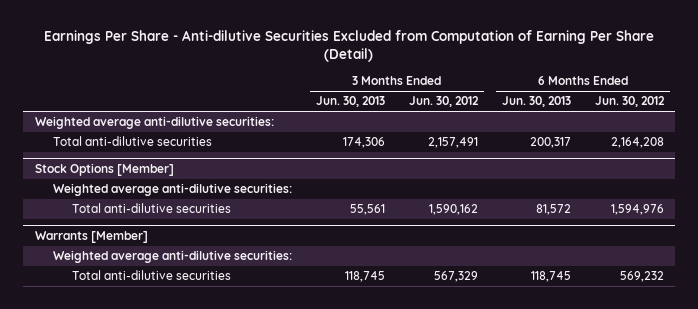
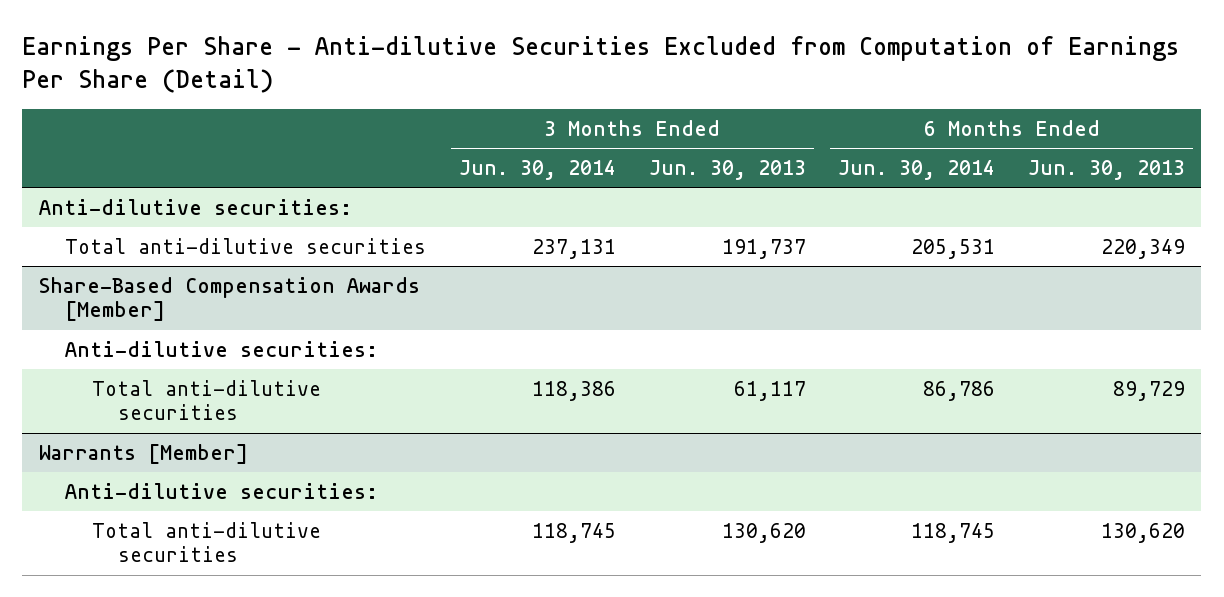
- Earnings Per Share - Anti-dilutive Securities Excluded from Computation of Earning Per Share (Detail)
+ Earnings Per Share - Anti-dilutive Securities Excluded from Computation of Earnings Per Share (Detail)
- | 3 Months Ended Jun. 30, 2013 | 3 Months Ended Jun. 30, 2012 | 6 Months Ended Jun. 30, 2013 | 6 Months Ended Jun. 30, 2012
+ | 3 Months Ended Jun. 30, 2014 | 3 Months Ended Jun. 30, 2013 | 6 Months Ended Jun. 30, 2014 | 6 Months Ended Jun. 30, 2013
- Weighted average anti-dilutive securities:
- Total anti-dilutive securities | 174,306 | 2,157,491 | 200,317 | 2,164,208
- Stock Options [Member]
- Weighted average anti-dilutive securities:
- Total anti-dilutive securities | 55,561 | 1,590,162 | 81,572 | 1,594,976
+ Anti-dilutive securities:
+ Total anti-dilutive securities | 237,131 | 191,737 | 205,531 | 220,349
+ Share-Based Compensation Awards [Member]
+ Anti-dilutive securities:
+ Total anti-dilutive securities | 118,386 | 61,117 | 86,786 | 89,729
@ Warrants [Member]
- Weighted average anti-dilutive securities:
- Total anti-dilutive securities | 118,745 | 567,329 | 118,745 | 569,232
+ Anti-dilutive securities:
+ Total anti-dilutive securities | 118,745 | 130,620 | 118,745 | 130,620

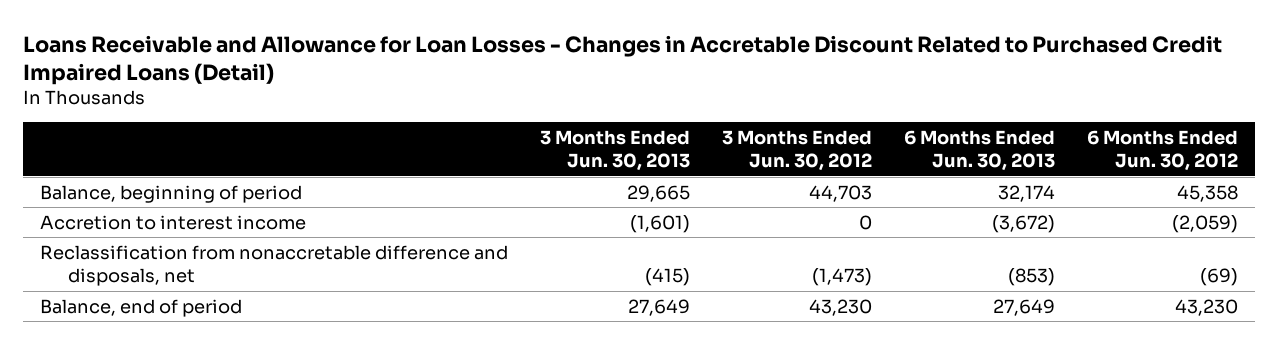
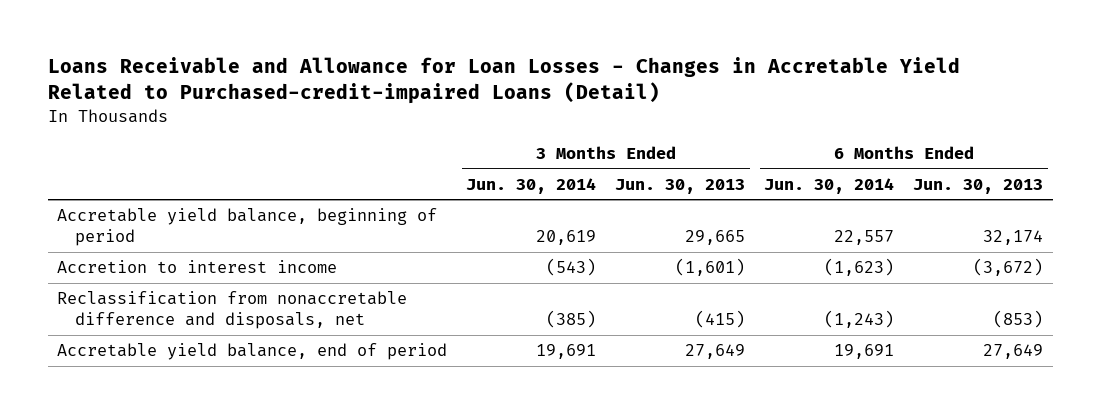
- Loans Receivable and Allowance for Loan Losses - Changes in Accretable Discount Related to Purchased Credit Impaired Loans (Detail)
+ Loans Receivable and Allowance for Loan Losses - Changes in Accretable Yield Related to Purchased-credit-impaired Loans (Detail)
- | 3 Months Ended Jun. 30, 2013 | 3 Months Ended Jun. 30, 2012 | 6 Months Ended Jun. 30, 2013 | 6 Months Ended Jun. 30, 2012
+ | 3 Months Ended Jun. 30, 2014 | 3 Months Ended Jun. 30, 2013 | 6 Months Ended Jun. 30, 2014 | 6 Months Ended Jun. 30, 2013
- Balance, beginning of period | 29,665 | 44,703 | 32,174 | 45,358
+ Accretable yield balance, beginning of period | 20,619 | 29,665 | 22,557 | 32,174
- Balance, end of period | 27,649 | 43,230 | 27,649 | 43,230
+ Accretable yield balance, end of period | 19,691 | 27,649 | 19,691 | 27,649

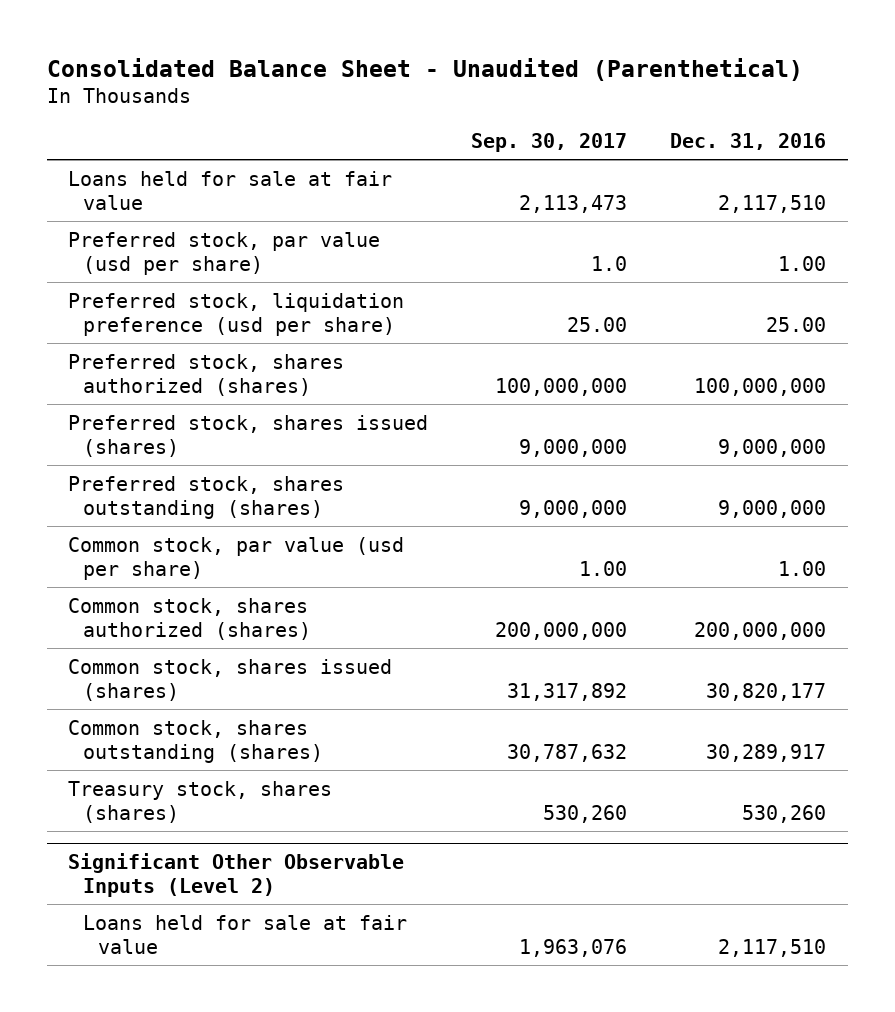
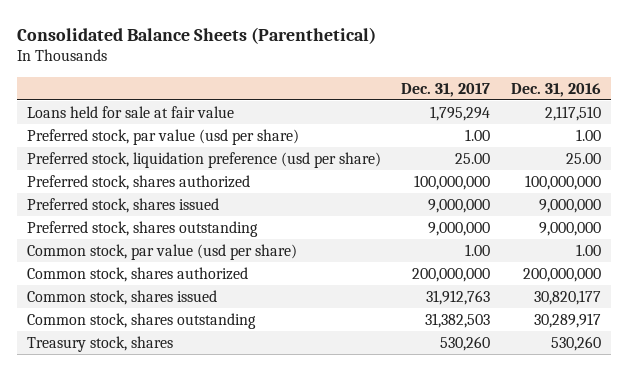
- Consolidated Balance Sheet - Unaudited (Parenthetical)
+ Consolidated Balance Sheets (Parenthetical)
- | Sep. 30, 2017 | Dec. 31, 2016
+ | Dec. 31, 2017 | Dec. 31, 2016
- Preferred stock, shares authorized (shares) | 100,000,000 | 100,000,000
- Preferred stock, shares issued (shares) | 9,000,000 | 9,000,000
- Preferred stock, shares outstanding (shares) | 9,000,000 | 9,000,000
+ Preferred stock, shares authorized | 100,000,000 | 100,000,000
+ Preferred stock, shares issued | 9,000,000 | 9,000,000
+ Preferred stock, shares outstanding | 9,000,000 | 9,000,000
- Common stock, shares authorized (shares) | 200,000,000 | 200,000,000
- Common stock, shares issued (shares) | 31,317,892 | 30,820,177
- Common stock, shares outstanding (shares) | 30,787,632 | 30,289,917
- Treasury stock, shares (shares) | 530,260 | 530,260
- Significant Other Observable Inputs (Level 2)
- Loans held for sale at fair value | 1,963,076 | 2,117,510
+ Common stock, shares authorized | 200,000,000 | 200,000,000
+ Common stock, shares issued | 31,912,763 | 30,820,177
+ Common stock, shares outstanding | 31,382,503 | 30,289,917
+ Treasury stock, shares | 530,260 | 530,260

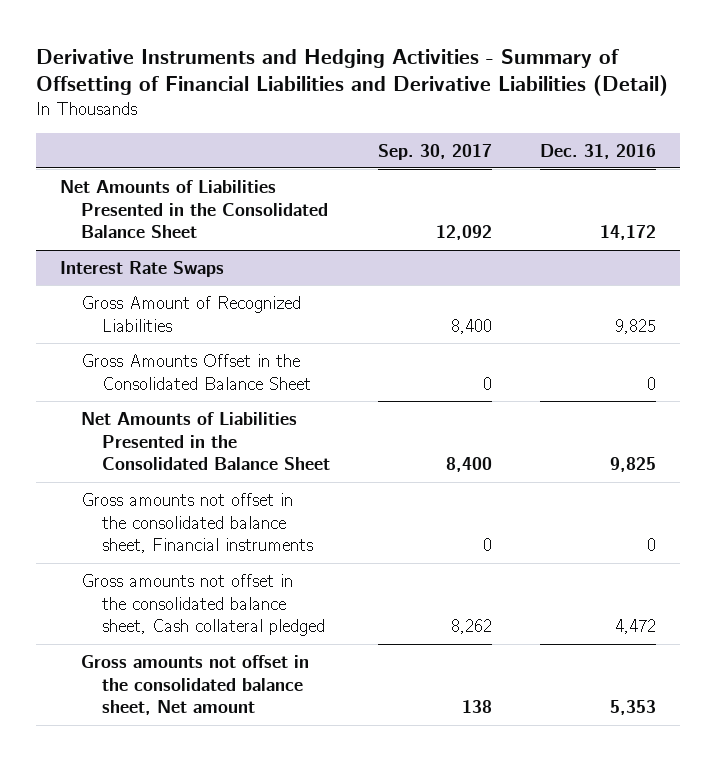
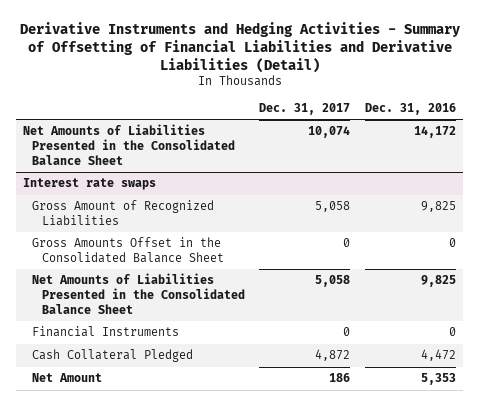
- | Sep. 30, 2017 | Dec. 31, 2016
+ | Dec. 31, 2017 | Dec. 31, 2016
- Interest Rate Swaps
+ Interest rate swaps
- Gross amounts not offset in the consolidated balance sheet, Financial instruments | 0 | 0
- Gross amounts not offset in the consolidated balance sheet, Cash collateral pledged | 8,262 | 4,472
- Gross amounts not offset in the consolidated balance sheet, Net amount | 138 | 5,353
+ Financial Instruments | 0 | 0
+ Cash Collateral Pledged | 4,872 | 4,472
+ Net Amount | 186 | 5,353

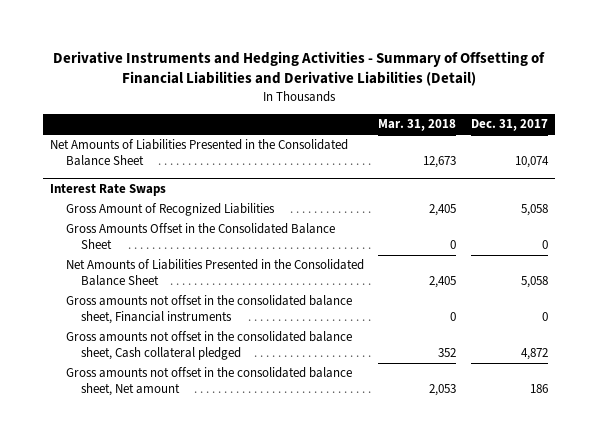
- | Dec. 31, 2017 | Dec. 31, 2016
+ | Mar. 31, 2018 | Dec. 31, 2017
- Interest rate swaps
+ Interest Rate Swaps
- Financial Instruments | 0 | 0
- Cash Collateral Pledged | 4,872 | 4,472
- Net Amount | 186 | 5,353
+ Gross amounts not offset in the consolidated balance sheet, Financial instruments | 0 | 0
+ Gross amounts not offset in the consolidated balance sheet, Cash collateral pledged | 352 | 4,872
+ Gross amounts not offset in the consolidated balance sheet, Net amount | 2,053 | 186

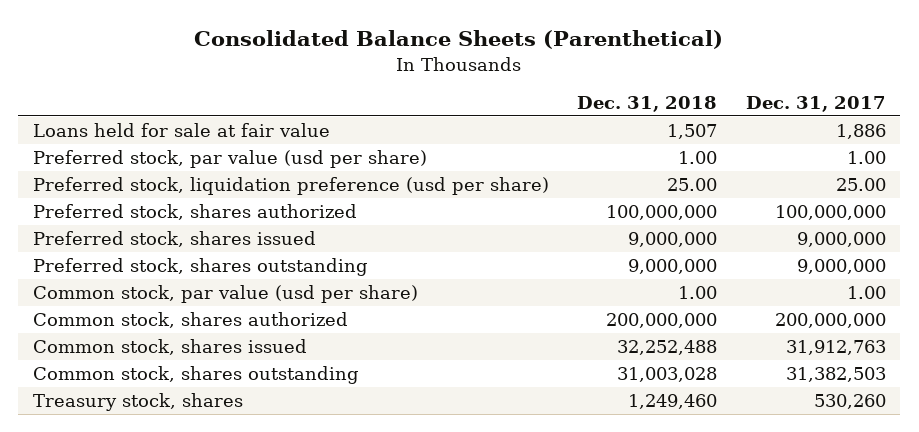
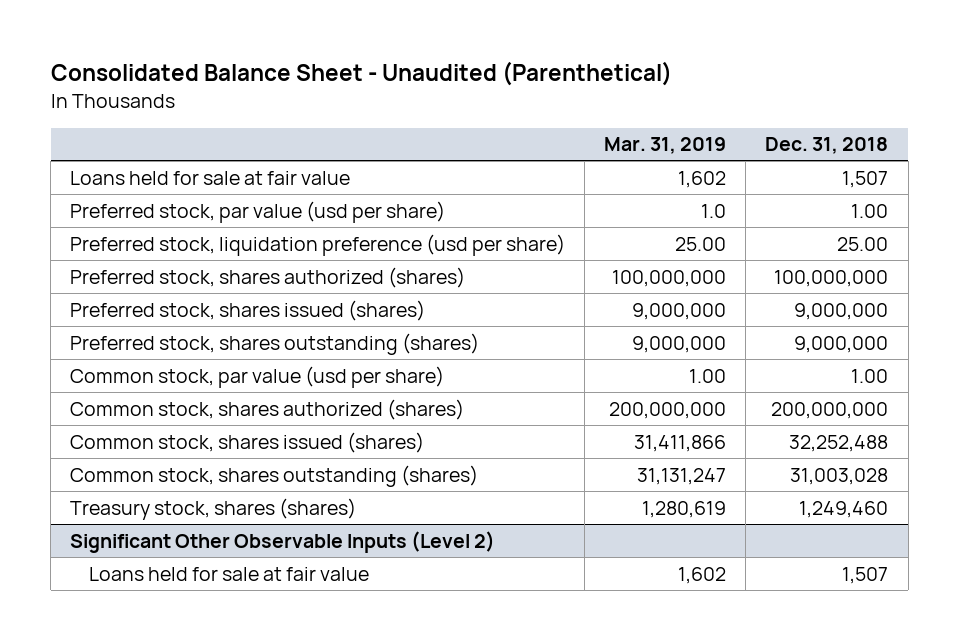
- Consolidated Balance Sheets (Parenthetical)
+ Consolidated Balance Sheet - Unaudited (Parenthetical)
- | Dec. 31, 2018 | Dec. 31, 2017
+ | Mar. 31, 2019 | Dec. 31, 2018
- Preferred stock, shares authorized | 100,000,000 | 100,000,000
- Preferred stock, shares issued | 9,000,000 | 9,000,000
- Preferred stock, shares outstanding | 9,000,000 | 9,000,000
+ Preferred stock, shares authorized (shares) | 100,000,000 | 100,000,000
+ Preferred stock, shares issued (shares) | 9,000,000 | 9,000,000
+ Preferred stock, shares outstanding (shares) | 9,000,000 | 9,000,000
- Common stock, shares authorized | 200,000,000 | 200,000,000
- Common stock, shares issued | 32,252,488 | 31,912,763
- Common stock, shares outstanding | 31,003,028 | 31,382,503
- Treasury stock, shares | 1,249,460 | 530,260
+ Common stock, shares authorized (shares) | 200,000,000 | 200,000,000
+ Common stock, shares issued (shares) | 31,411,866 | 32,252,488
+ Common stock, shares outstanding (shares) | 31,131,247 | 31,003,028
+ Treasury stock, shares (shares) | 1,280,619 | 1,249,460
+ Significant Other Observable Inputs (Level 2)
+ Loans held for sale at fair value | 1,602 | 1,507

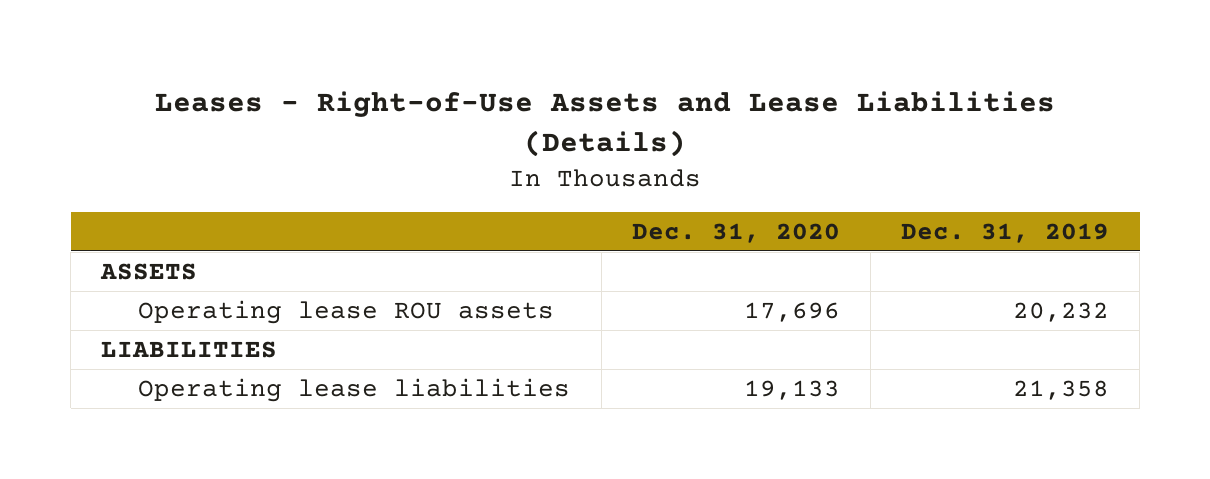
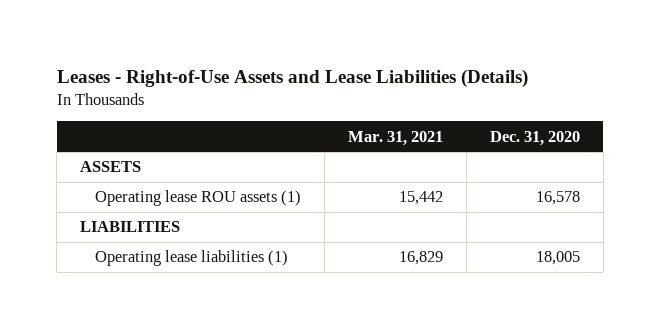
- | Dec. 31, 2020 | Dec. 31, 2019
+ | Mar. 31, 2021 | Dec. 31, 2020
- Operating lease ROU assets | 17,696 | 20,232
+ Operating lease ROU assets (1) | 15,442 | 16,578
- Operating lease liabilities | 19,133 | 21,358
+ Operating lease liabilities (1) | 16,829 | 18,005

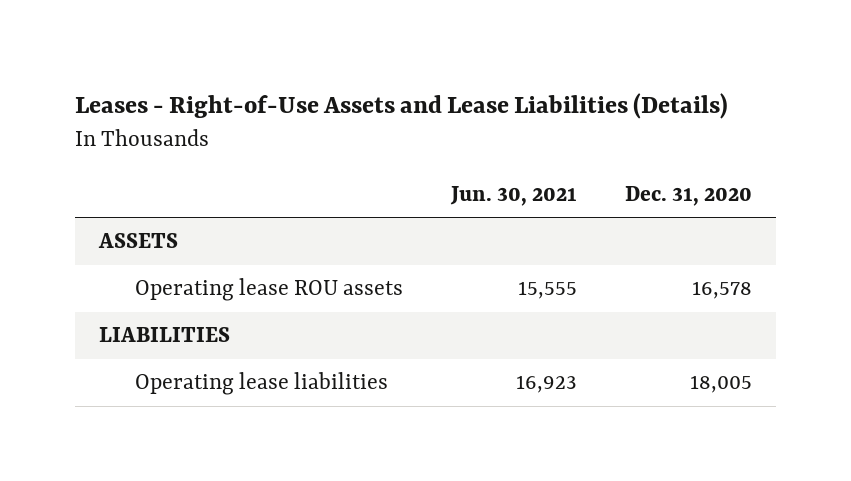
- | Mar. 31, 2021 | Dec. 31, 2020
+ | Jun. 30, 2021 | Dec. 31, 2020
- Operating lease ROU assets (1) | 15,442 | 16,578
+ Operating lease ROU assets | 15,555 | 16,578
- Operating lease liabilities (1) | 16,829 | 18,005
+ Operating lease liabilities | 16,923 | 18,005

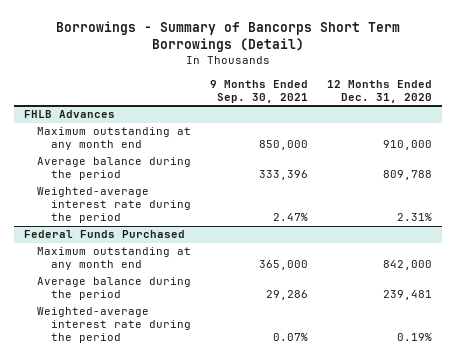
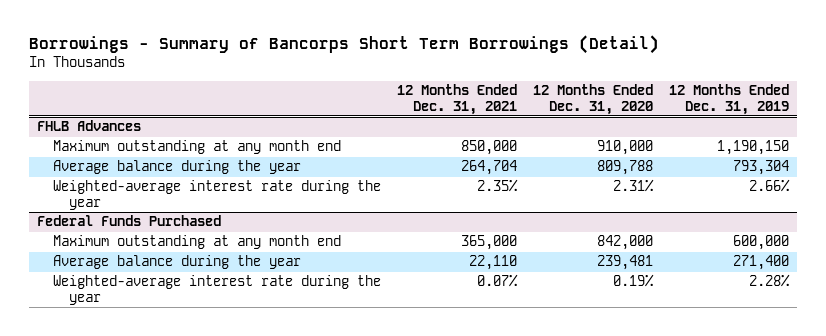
- | 9 Months Ended Sep. 30, 2021 | 12 Months Ended Dec. 31, 2020
+ | 12 Months Ended Dec. 31, 2021 | 12 Months Ended Dec. 31, 2020 | 12 Months Ended Dec. 31, 2019
@ FHLB Advances
- Average balance during the period | 333,396 | 809,788
- Weighted-average interest rate during the period | 2.47% | 2.31%
+ Average balance during the year | 264,704 | 809,788 | 793,304
+ Weighted-average interest rate during the year | 2.35% | 2.31% | 2.66%
@ Federal Funds Purchased
- Average balance during the period | 29,286 | 239,481
- Weighted-average interest rate during the period | 0.07% | 0.19%
+ Average balance during the year | 22,110 | 239,481 | 271,400
+ Weighted-average interest rate during the year | 0.07% | 0.19% | 2.28%

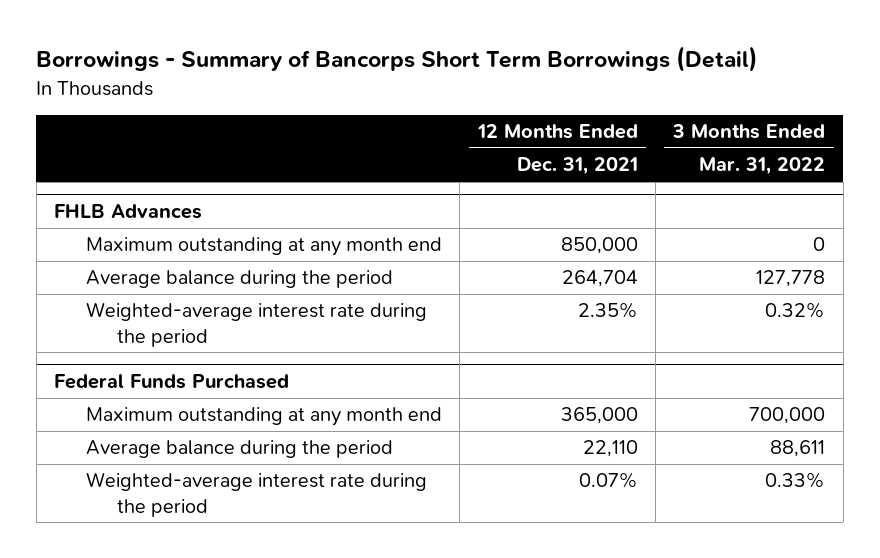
- | 12 Months Ended Dec. 31, 2021 | 12 Months Ended Dec. 31, 2020 | 12 Months Ended Dec. 31, 2019
+ | 12 Months Ended Dec. 31, 2021 | 3 Months Ended Mar. 31, 2022
@ FHLB Advances
- Average balance during the year | 264,704 | 809,788 | 793,304
- Weighted-average interest rate during the year | 2.35% | 2.31% | 2.66%
+ Average balance during the period | 264,704 | 127,778
+ Weighted-average interest rate during the period | 2.35% | 0.32%
@ Federal Funds Purchased
- Average balance during the year | 22,110 | 239,481 | 271,400
- Weighted-average interest rate during the year | 0.07% | 0.19% | 2.28%
+ Average balance during the period | 22,110 | 88,611
+ Weighted-average interest rate during the period | 0.07% | 0.33%

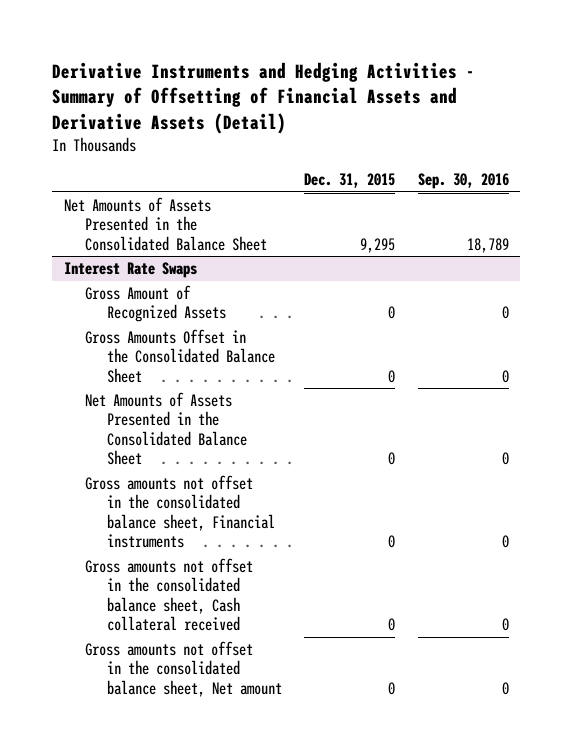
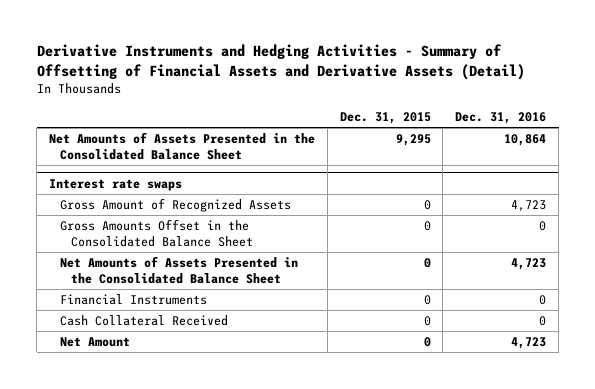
- | Dec. 31, 2015 | Sep. 30, 2016
+ | Dec. 31, 2015 | Dec. 31, 2016
- Interest Rate Swaps
+ Interest rate swaps
- Gross amounts not offset in the consolidated balance sheet, Financial instruments | 0 | 0
- Gross amounts not offset in the consolidated balance sheet, Cash collateral received | 0 | 0
- Gross amounts not offset in the consolidated balance sheet, Net amount | 0 | 0
+ Financial Instruments | 0 | 0
+ Cash Collateral Received | 0 | 0
+ Net Amount | 0 | 4,723

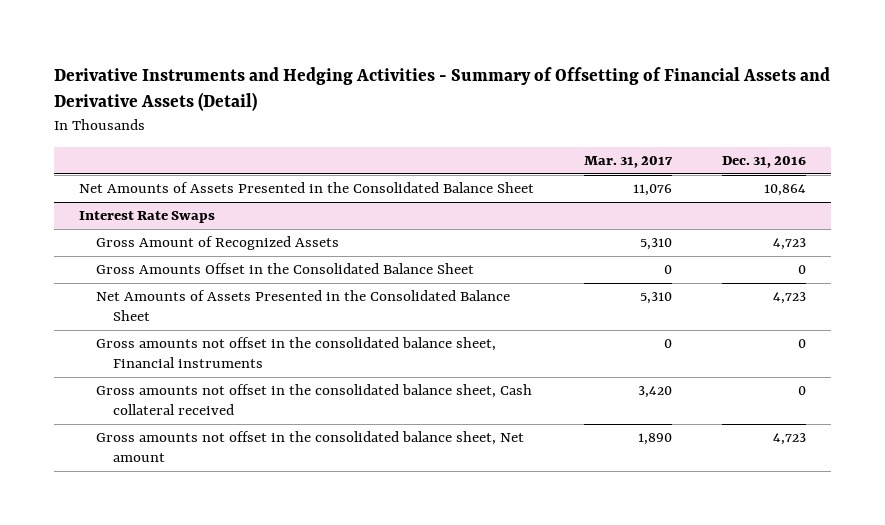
- | Dec. 31, 2015 | Dec. 31, 2016
+ | Mar. 31, 2017 | Dec. 31, 2016
- Interest rate swaps
+ Interest Rate Swaps
- Financial Instruments | 0 | 0
- Cash Collateral Received | 0 | 0
- Net Amount | 0 | 4,723
+ Gross amounts not offset in the consolidated balance sheet, Financial instruments | 0 | 0
+ Gross amounts not offset in the consolidated balance sheet, Cash collateral received | 3,420 | 0
+ Gross amounts not offset in the consolidated balance sheet, Net amount | 1,890 | 4,723

